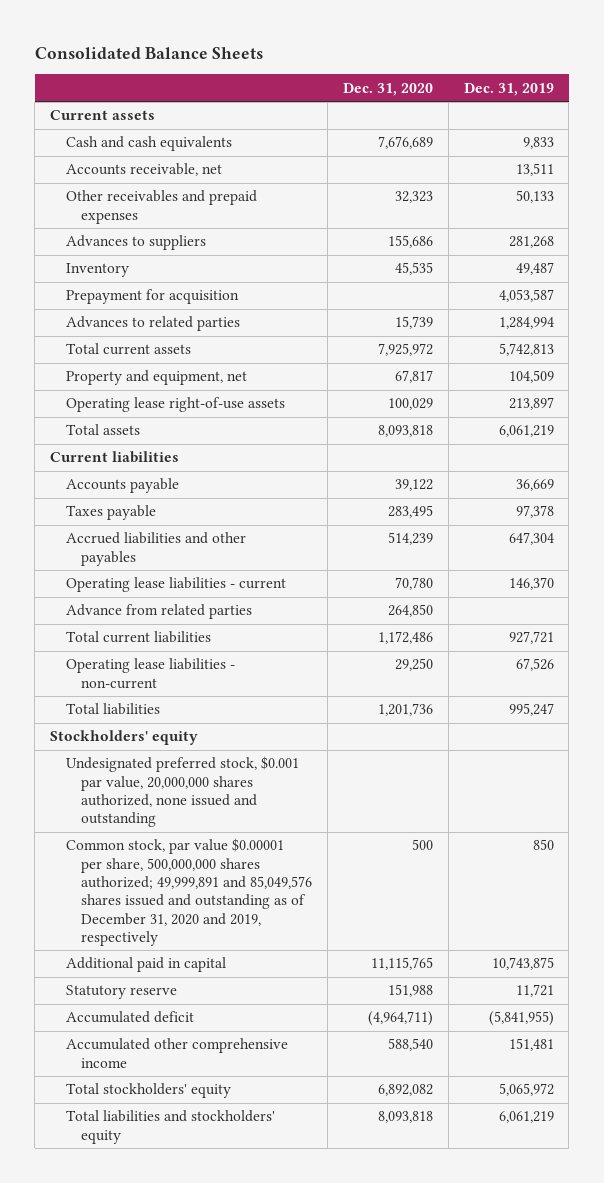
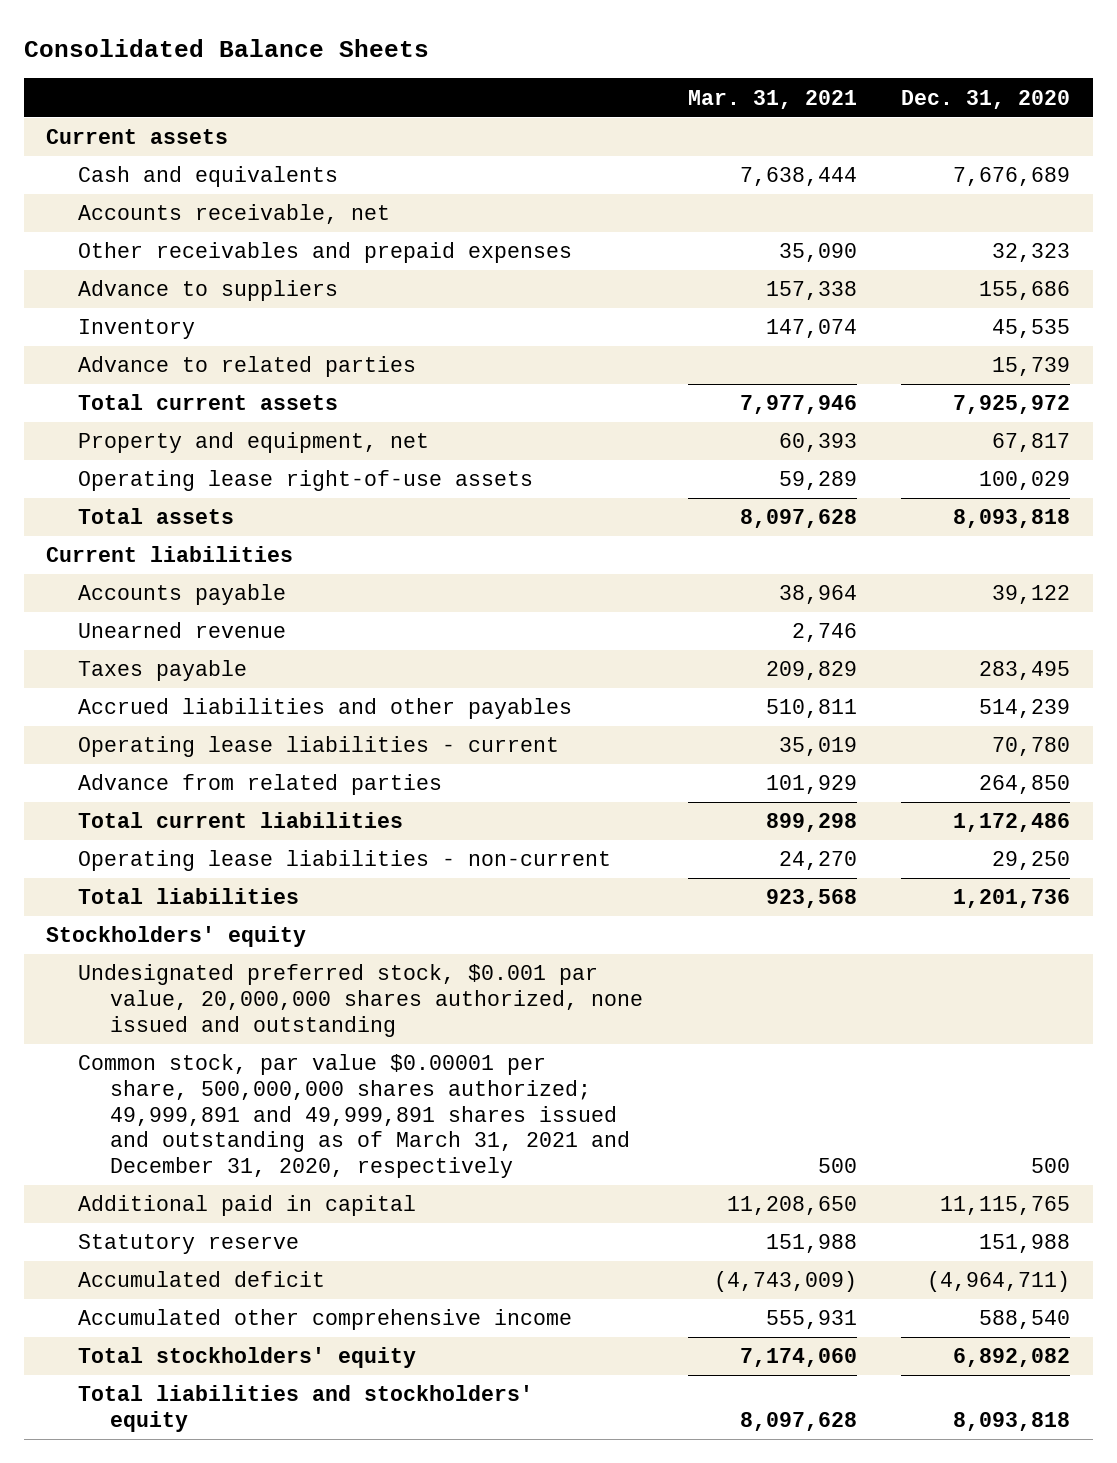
- | Dec. 31, 2020 | Dec. 31, 2019
+ | Mar. 31, 2021 | Dec. 31, 2020
- Cash and cash equivalents | 7,676,689 | 9,833
+ Cash and equivalents | 7,638,444 | 7,676,689
- Advances to suppliers | 155,686 | 281,268
+ Advance to suppliers | 157,338 | 155,686
- Prepayment for acquisition | | 4,053,587
- Advances to related parties | 15,739 | 1,284,994
+ Advance to related parties | | 15,739
+ Unearned revenue | 2,746 |
- Common stock, par value $0.00001 per share, 500,000,000 shares authorized; 49,999,891 and 85,049,576 shares issued and outstanding as of December 31, 2020 and 2019, respectively | 500 | 850
+ Common stock, par value $0.00001 per share, 500,000,000 shares authorized; 49,999,891 and 49,999,891 shares issued and outstanding as of March 31, 2021 and December 31, 2020, respectively | 500 | 500

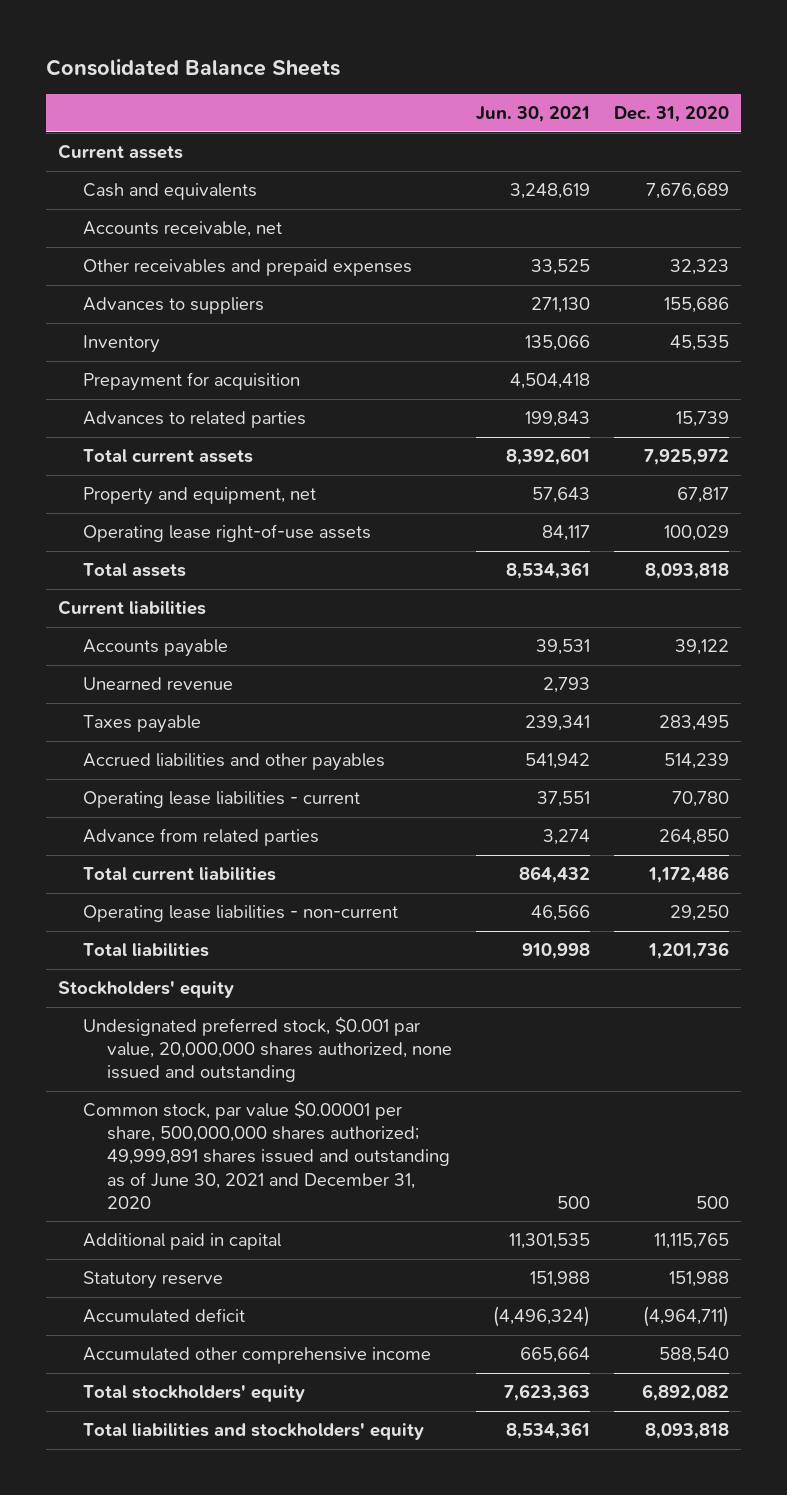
- | Mar. 31, 2021 | Dec. 31, 2020
+ | Jun. 30, 2021 | Dec. 31, 2020
- Advance to suppliers | 157,338 | 155,686
+ Advances to suppliers | 271,130 | 155,686
- Advance to related parties | | 15,739
+ Prepayment for acquisition | 4,504,418 |
+ Advances to related parties | 199,843 | 15,739
- Common stock, par value $0.00001 per share, 500,000,000 shares authorized; 49,999,891 and 49,999,891 shares issued and outstanding as of March 31, 2021 and December 31, 2020, respectively | 500 | 500
+ Common stock, par value $0.00001 per share, 500,000,000 shares authorized; 49,999,891 shares issued and outstanding as of June 30, 2021 and December 31, 2020 | 500 | 500

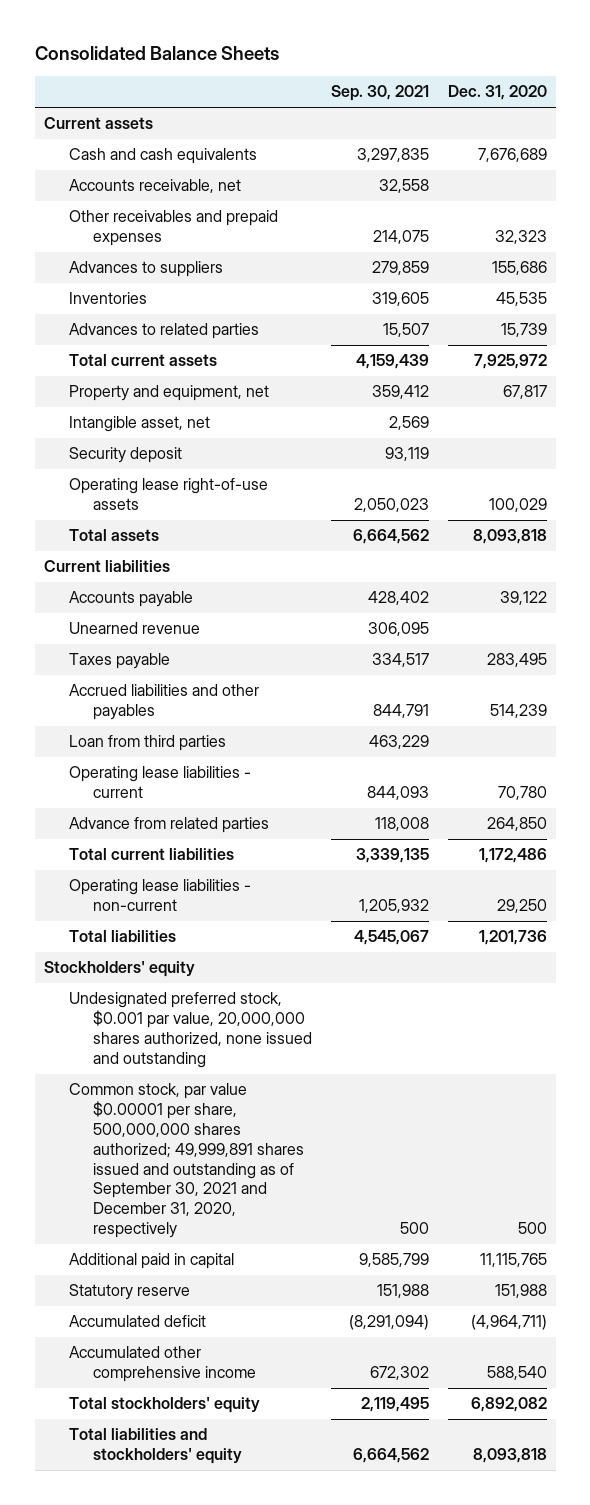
- | Jun. 30, 2021 | Dec. 31, 2020
+ | Sep. 30, 2021 | Dec. 31, 2020
- Cash and equivalents | 3,248,619 | 7,676,689
+ Cash and cash equivalents | 3,297,835 | 7,676,689
- Inventory | 135,066 | 45,535
- Prepayment for acquisition | 4,504,418 |
+ Inventories | 319,605 | 45,535
+ Intangible asset, net | 2,569 |
+ Security deposit | 93,119 |
+ Loan from third parties | 463,229 |
- Common stock, par value $0.00001 per share, 500,000,000 shares authorized; 49,999,891 shares issued and outstanding as of June 30, 2021 and December 31, 2020 | 500 | 500
+ Common stock, par value $0.00001 per share, 500,000,000 shares authorized; 49,999,891 shares issued and outstanding as of September 30, 2021 and December 31, 2020, respectively | 500 | 500

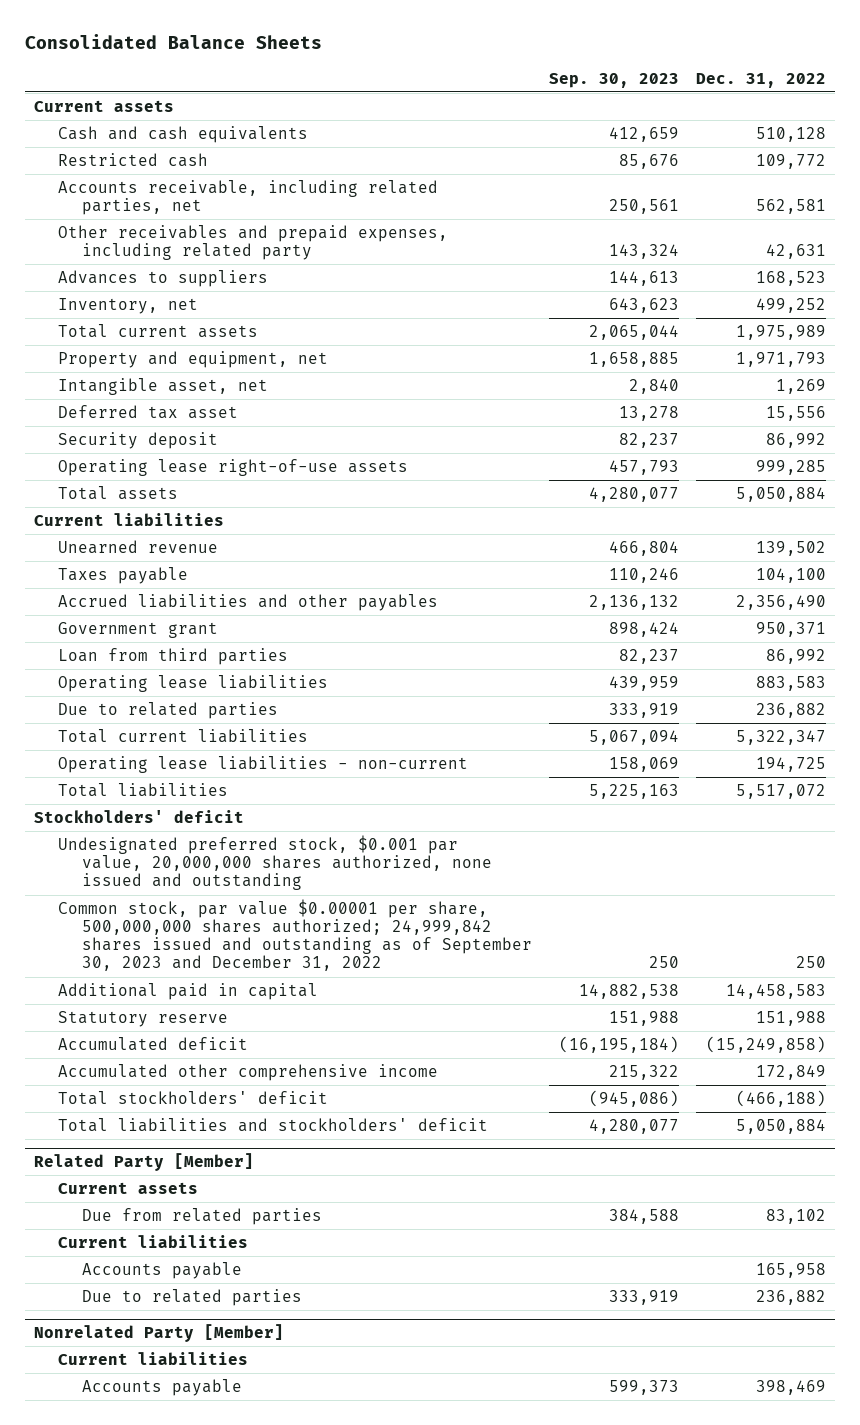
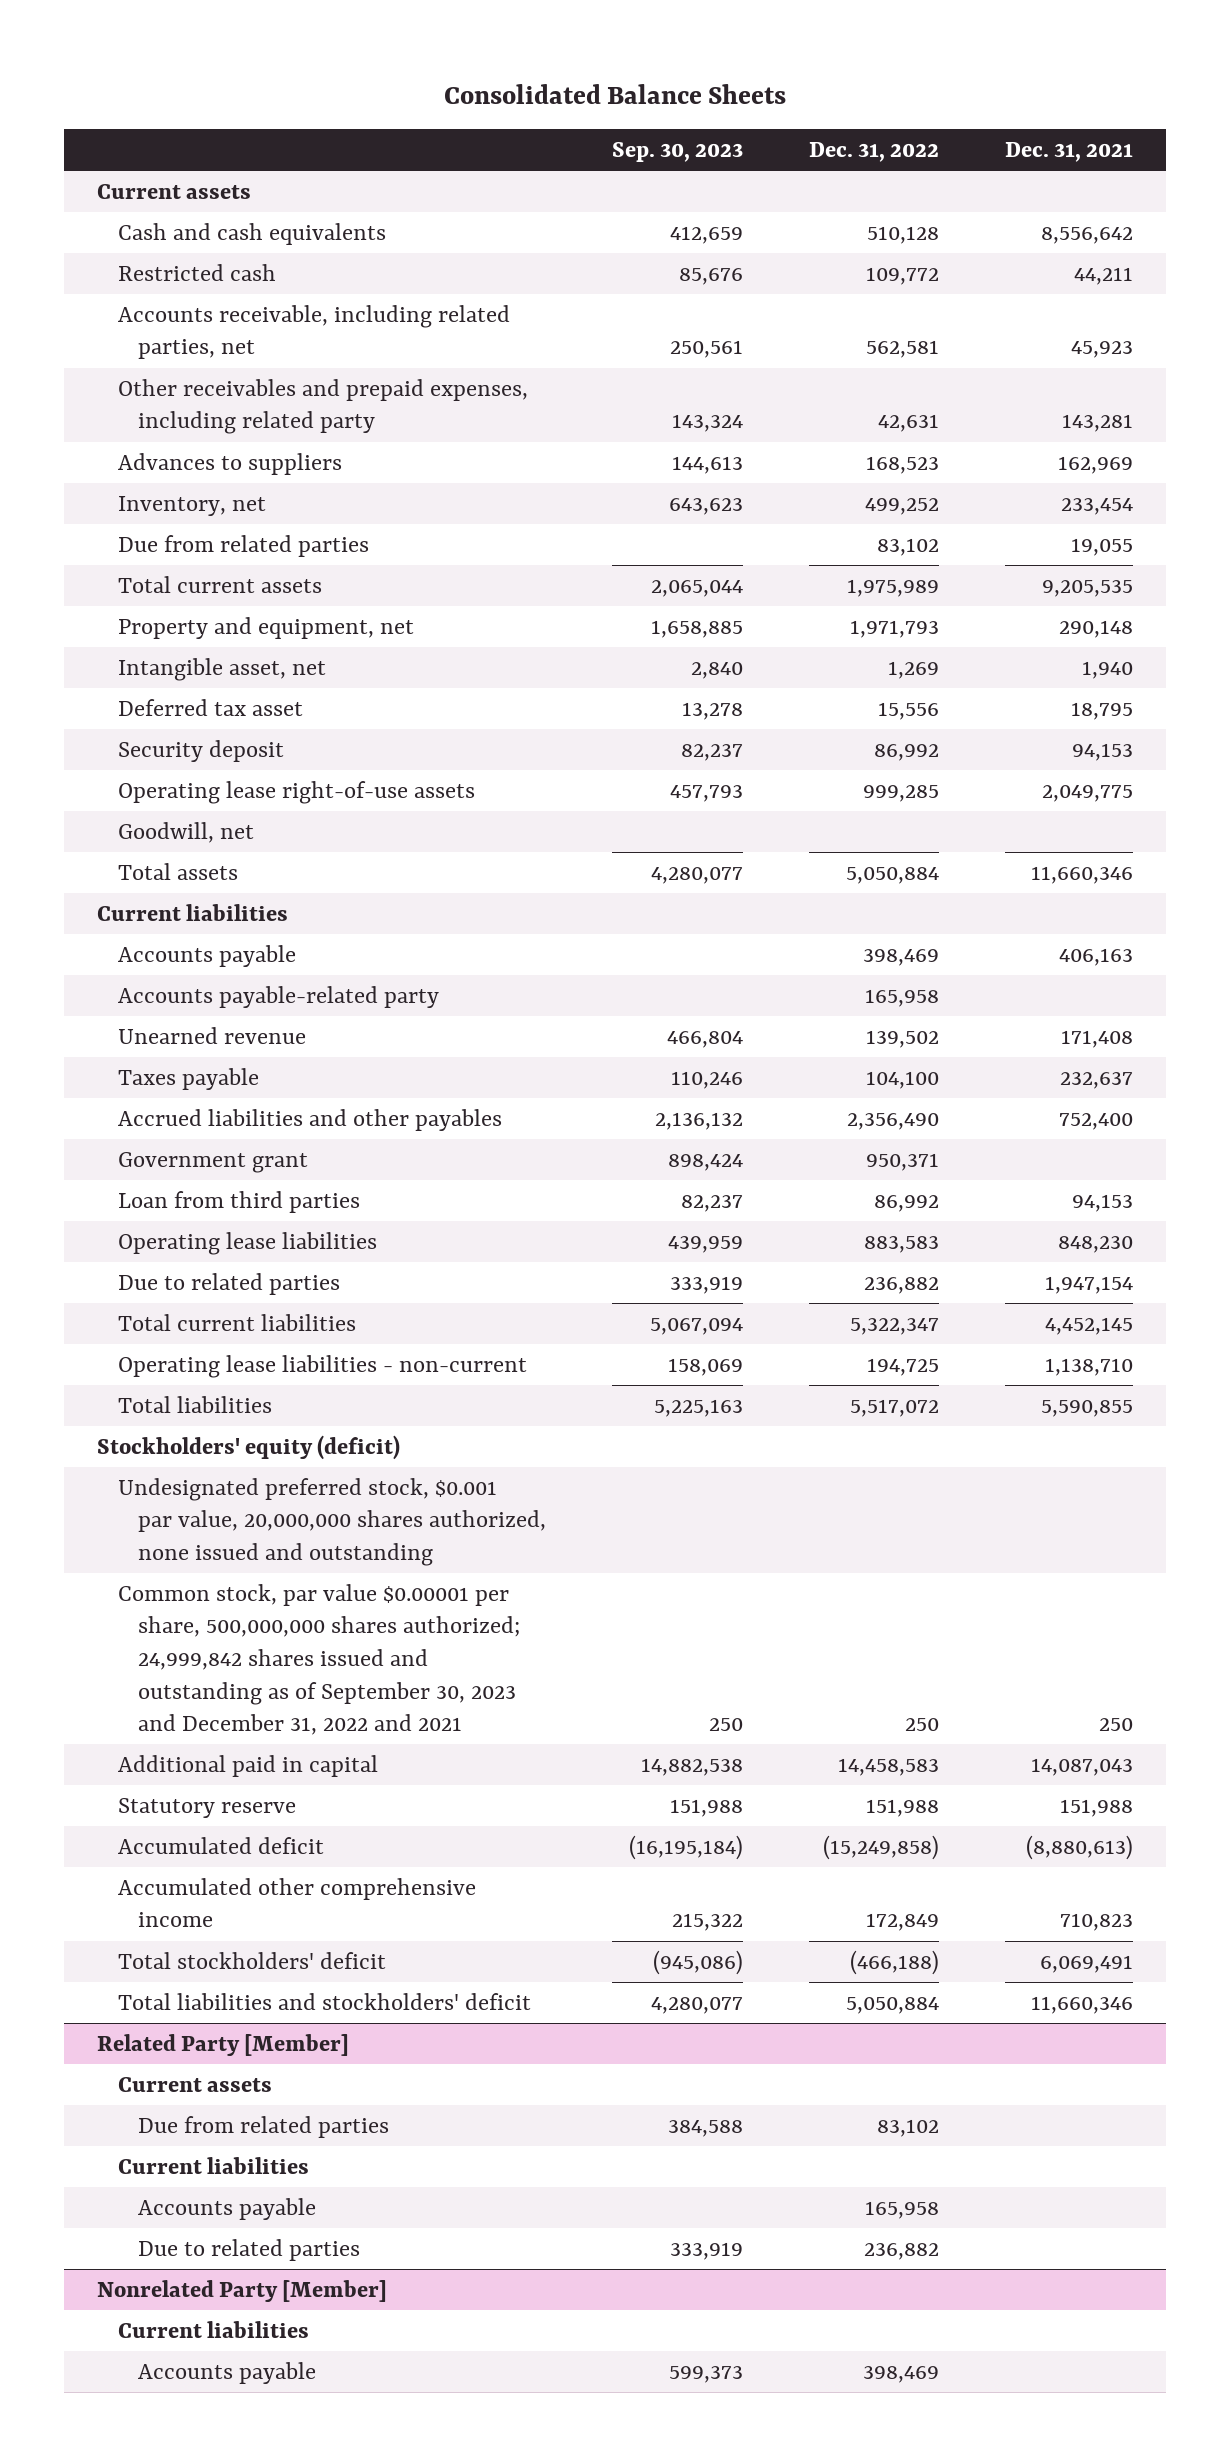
- | Sep. 30, 2023 | Dec. 31, 2022
+ | Sep. 30, 2023 | Dec. 31, 2022 | Dec. 31, 2021
+ Due from related parties | | 83,102 | 19,055
+ Goodwill, net
+ Accounts payable | | 398,469 | 406,163
+ Accounts payable-related party | | 165,958 |
- Stockholders' deficit
+ Stockholders' equity (deficit)
- Common stock, par value $0.00001 per share, 500,000,000 shares authorized; 24,999,842 shares issued and outstanding as of September 30, 2023 and December 31, 2022 | 250 | 250
+ Common stock, par value $0.00001 per share, 500,000,000 shares authorized; 24,999,842 shares issued and outstanding as of September 30, 2023 and December 31, 2022 and 2021 | 250 | 250 | 250

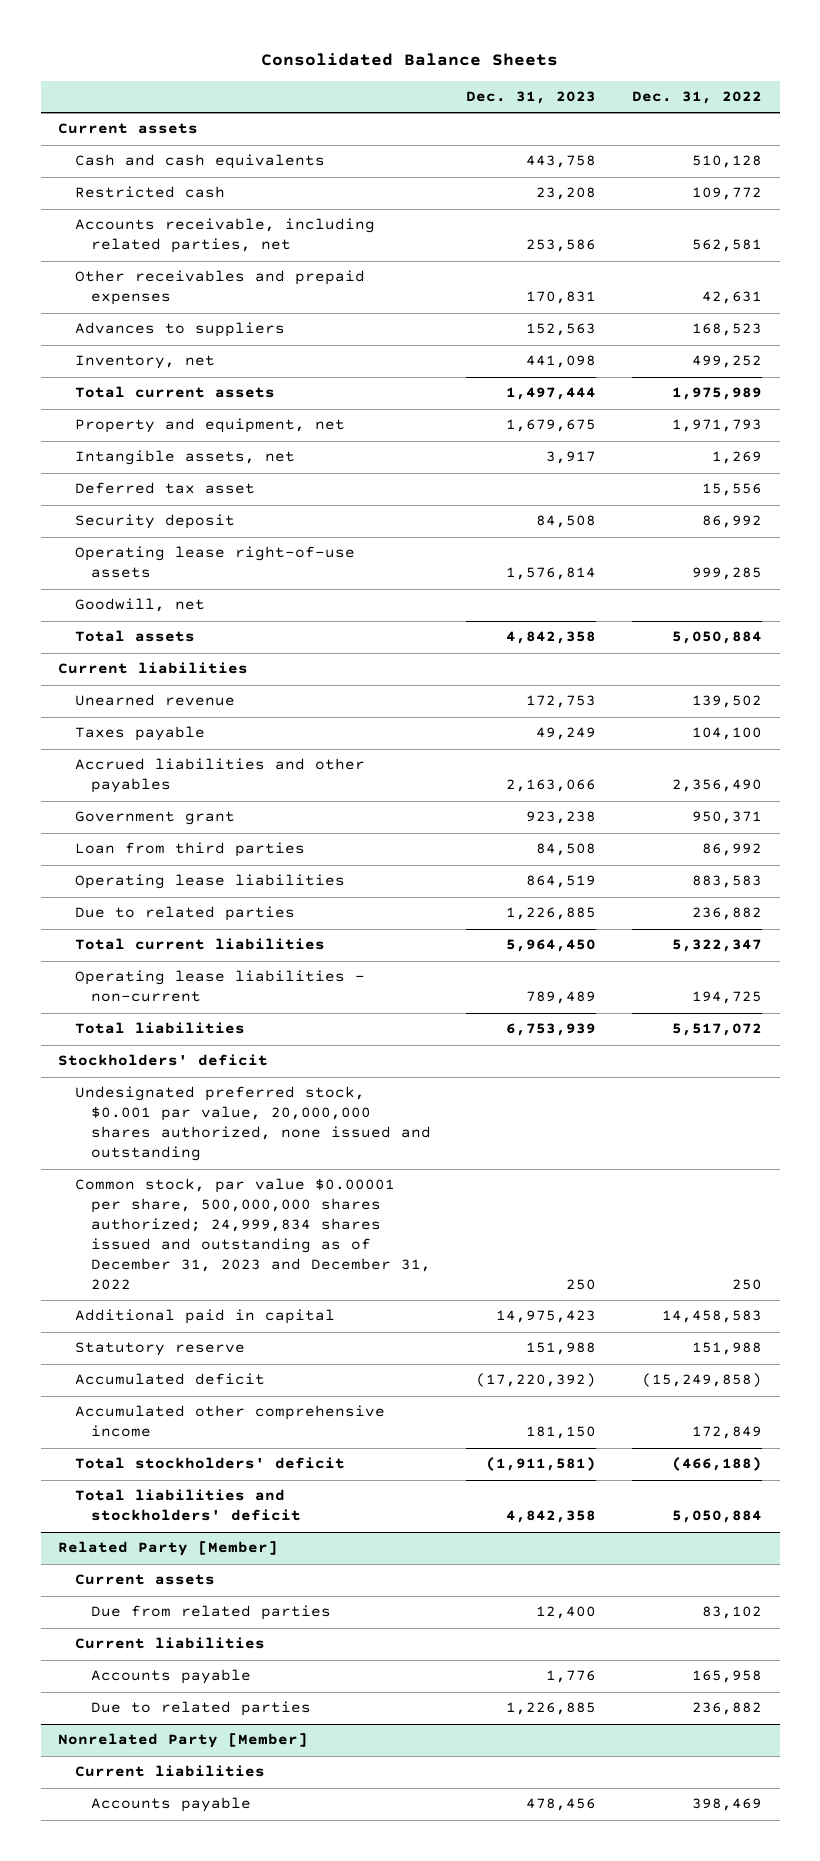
- | Sep. 30, 2023 | Dec. 31, 2022 | Dec. 31, 2021
+ | Dec. 31, 2023 | Dec. 31, 2022
- Other receivables and prepaid expenses, including related party | 143,324 | 42,631 | 143,281
+ Other receivables and prepaid expenses | 170,831 | 42,631
- Due from related parties | | 83,102 | 19,055
- Intangible asset, net | 2,840 | 1,269 | 1,940
+ Intangible assets, net | 3,917 | 1,269
- Accounts payable | | 398,469 | 406,163
- Accounts payable-related party | | 165,958 |
- Stockholders' equity (deficit)
+ Stockholders' deficit
- Common stock, par value $0.00001 per share, 500,000,000 shares authorized; 24,999,842 shares issued and outstanding as of September 30, 2023 and December 31, 2022 and 2021 | 250 | 250 | 250
+ Common stock, par value $0.00001 per share, 500,000,000 shares authorized; 24,999,834 shares issued and outstanding as of December 31, 2023 and December 31, 2022 | 250 | 250

